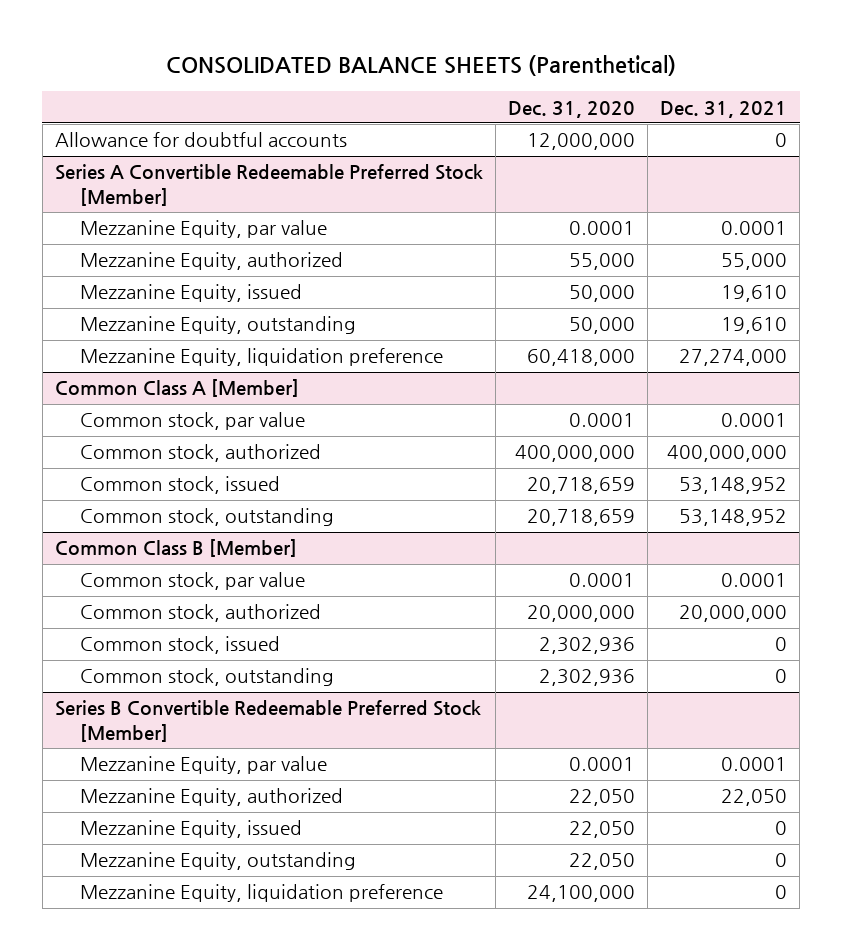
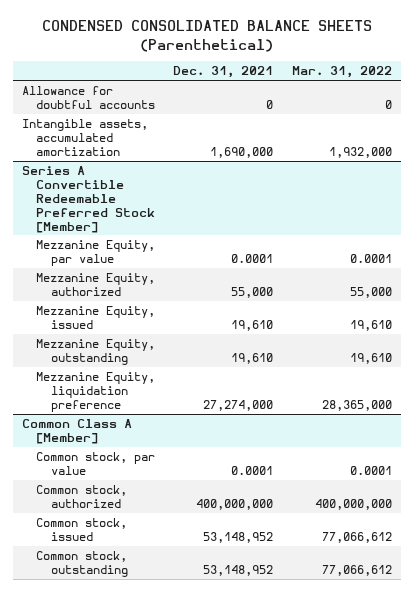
- CONSOLIDATED BALANCE SHEETS (Parenthetical)
+ CONDENSED CONSOLIDATED BALANCE SHEETS (Parenthetical)
- | Dec. 31, 2020 | Dec. 31, 2021
+ | Dec. 31, 2021 | Mar. 31, 2022
+ Intangible assets, accumulated amortization | 1,690,000 | 1,932,000
- Common Class B [Member]
- Common stock, par value | 0.0001 | 0.0001
- Common stock, authorized | 20,000,000 | 20,000,000
- Common stock, issued | 2,302,936 | 0
- Common stock, outstanding | 2,302,936 | 0
- Series B Convertible Redeemable Preferred Stock [Member]
- Mezzanine Equity, par value | 0.0001 | 0.0001
- Mezzanine Equity, authorized | 22,050 | 22,050
- Mezzanine Equity, issued | 22,050 | 0
- Mezzanine Equity, outstanding | 22,050 | 0
- Mezzanine Equity, liquidation preference | 24,100,000 | 0

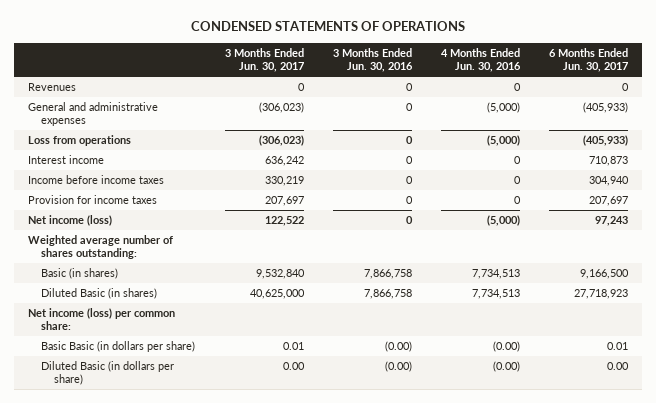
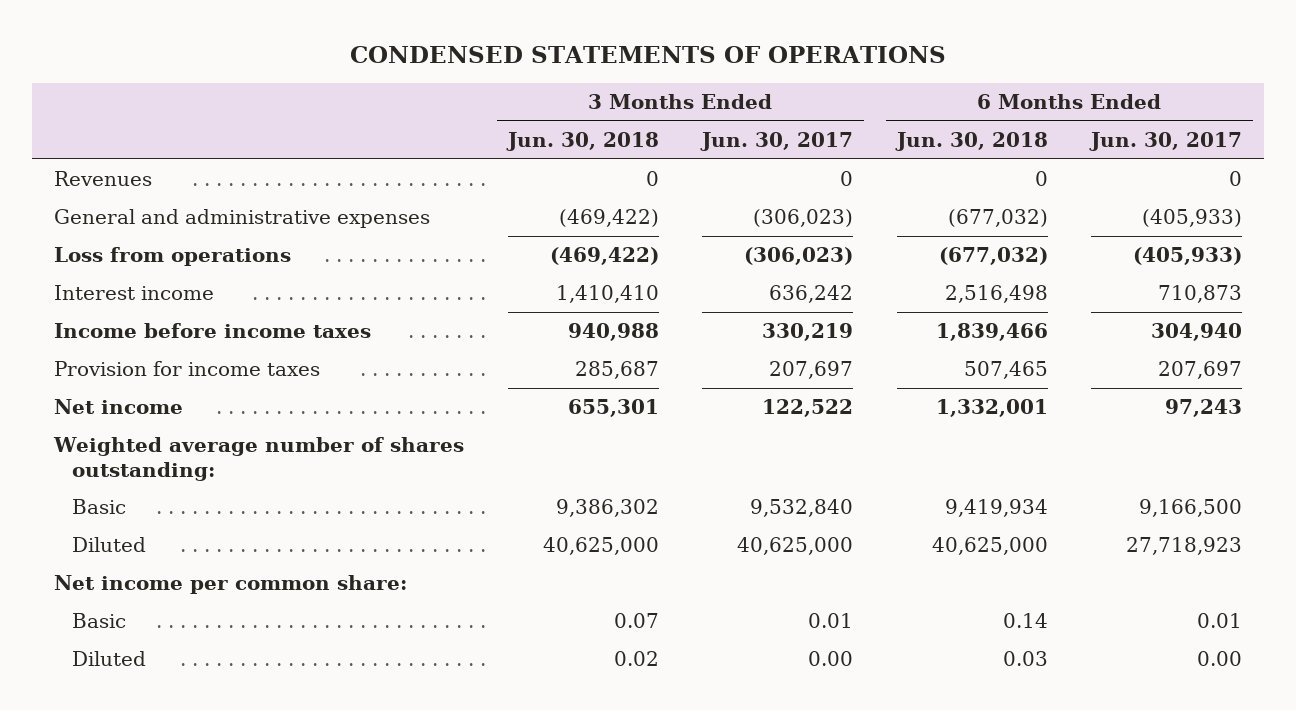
- | 3 Months Ended Jun. 30, 2017 | 3 Months Ended Jun. 30, 2016 | 4 Months Ended Jun. 30, 2016 | 6 Months Ended Jun. 30, 2017
+ | 3 Months Ended Jun. 30, 2018 | 3 Months Ended Jun. 30, 2017 | 6 Months Ended Jun. 30, 2018 | 6 Months Ended Jun. 30, 2017
- Net income (loss) | 122,522 | 0 | (5,000) | 97,243
+ Net income | 655,301 | 122,522 | 1,332,001 | 97,243
- Basic (in shares) | 9,532,840 | 7,866,758 | 7,734,513 | 9,166,500
- Diluted Basic (in shares) | 40,625,000 | 7,866,758 | 7,734,513 | 27,718,923
- Net income (loss) per common share:
- Basic Basic (in dollars per share) | 0.01 | (0.00) | (0.00) | 0.01
- Diluted Basic (in dollars per share) | 0.00 | (0.00) | (0.00) | 0.00
+ Basic | 9,386,302 | 9,532,840 | 9,419,934 | 9,166,500
+ Diluted | 40,625,000 | 40,625,000 | 40,625,000 | 27,718,923
+ Net income per common share:
+ Basic | 0.07 | 0.01 | 0.14 | 0.01
+ Diluted | 0.02 | 0.00 | 0.03 | 0.00

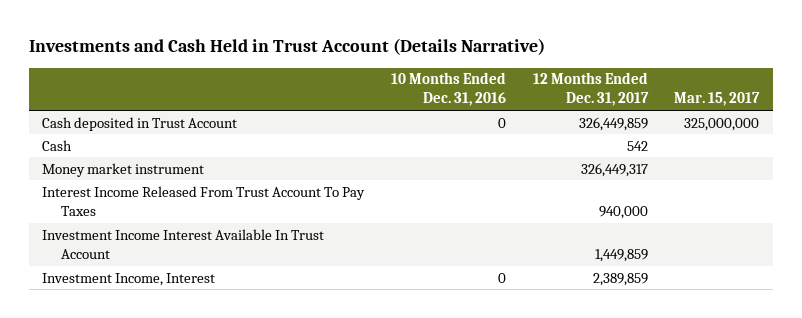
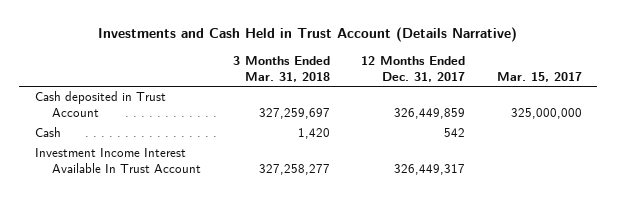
- | 10 Months Ended Dec. 31, 2016 | 12 Months Ended Dec. 31, 2017 | Mar. 15, 2017
+ | 3 Months Ended Mar. 31, 2018 | 12 Months Ended Dec. 31, 2017 | Mar. 15, 2017
- Money market instrument | | 326,449,317 |
- Interest Income Released From Trust Account To Pay Taxes | | 940,000 |
- Investment Income Interest Available In Trust Account | | 1,449,859 |
- Investment Income, Interest | 0 | 2,389,859 |
+ Investment Income Interest Available In Trust Account | 327,258,277 | 326,449,317 |

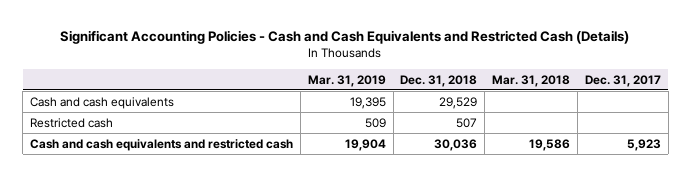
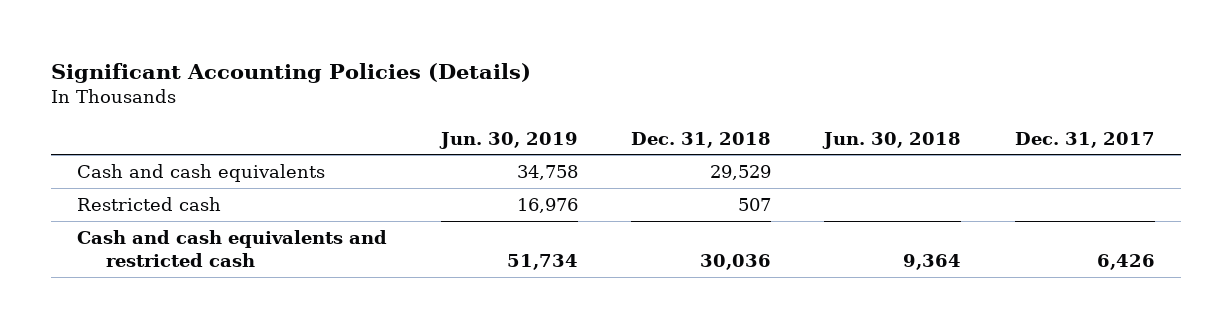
- Significant Accounting Policies - Cash and Cash Equivalents and Restricted Cash (Details)
+ Significant Accounting Policies (Details)
- | Mar. 31, 2019 | Dec. 31, 2018 | Mar. 31, 2018 | Dec. 31, 2017
+ | Jun. 30, 2019 | Dec. 31, 2018 | Jun. 30, 2018 | Dec. 31, 2017
- Cash and cash equivalents and restricted cash | 19,904 | 30,036 | 19,586 | 5,923
+ Cash and cash equivalents and restricted cash | 51,734 | 30,036 | 9,364 | 6,426

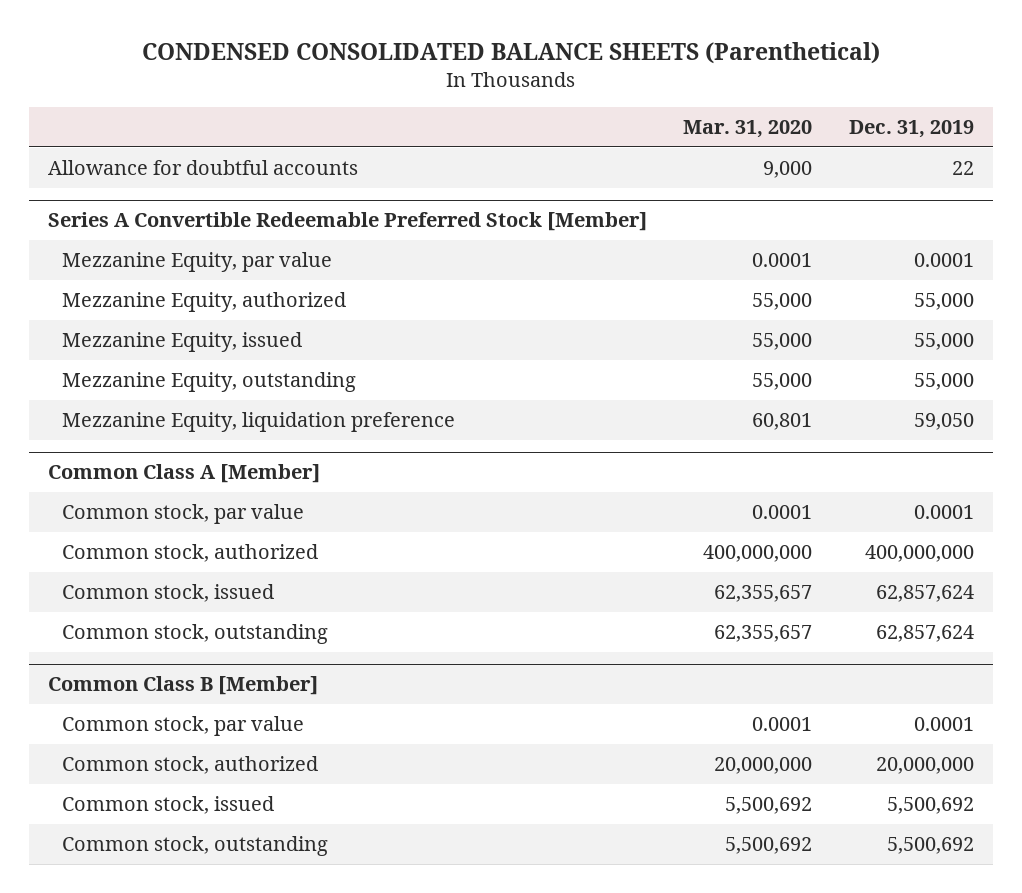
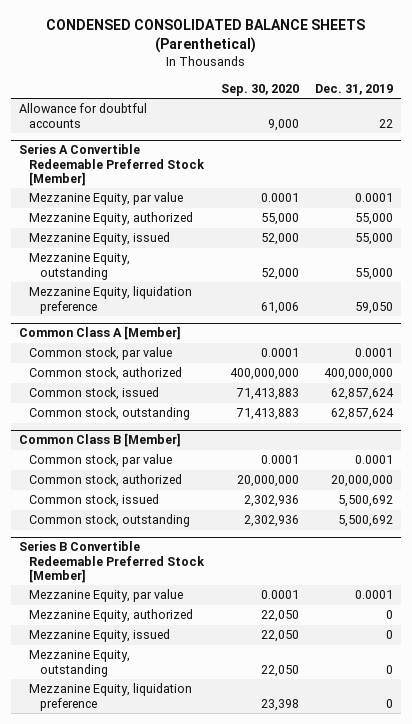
- | Mar. 31, 2020 | Dec. 31, 2019
+ | Sep. 30, 2020 | Dec. 31, 2019
+ Series B Convertible Redeemable Preferred Stock [Member]
+ Mezzanine Equity, par value | 0.0001 | 0.0001
+ Mezzanine Equity, authorized | 22,050 | 0
+ Mezzanine Equity, issued | 22,050 | 0
+ Mezzanine Equity, outstanding | 22,050 | 0
+ Mezzanine Equity, liquidation preference | 23,398 | 0

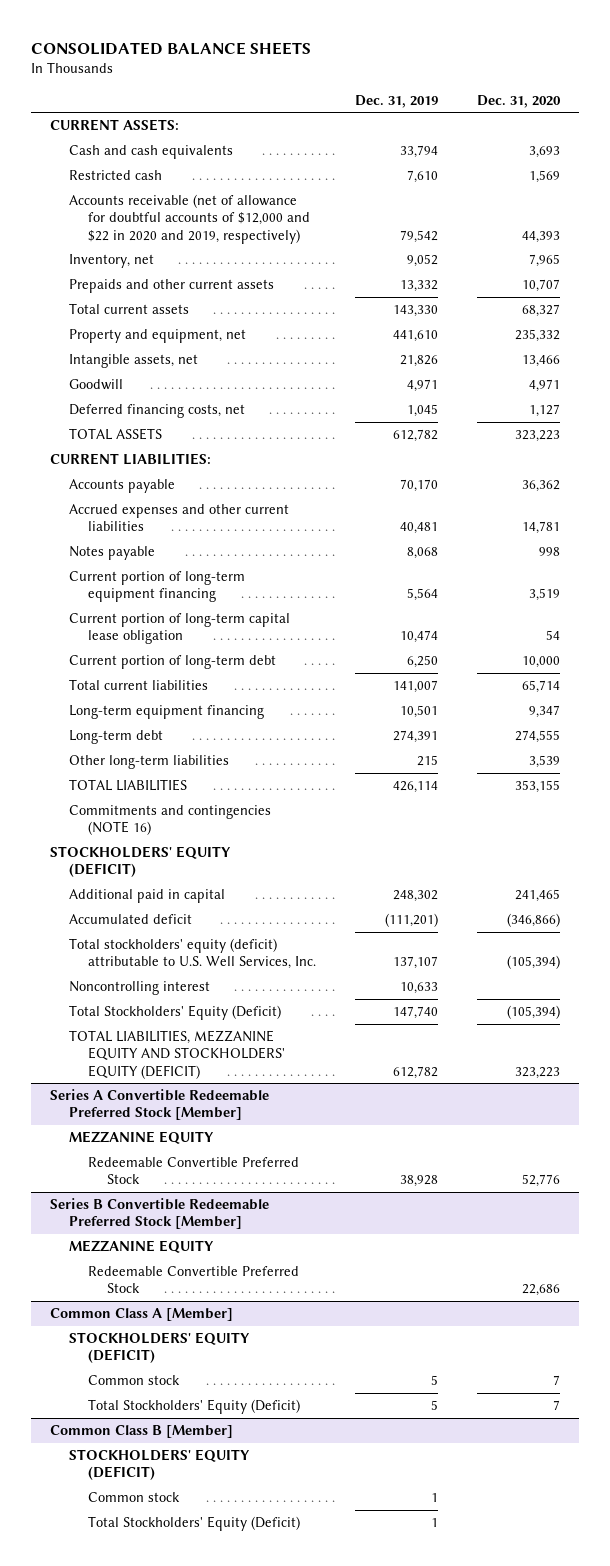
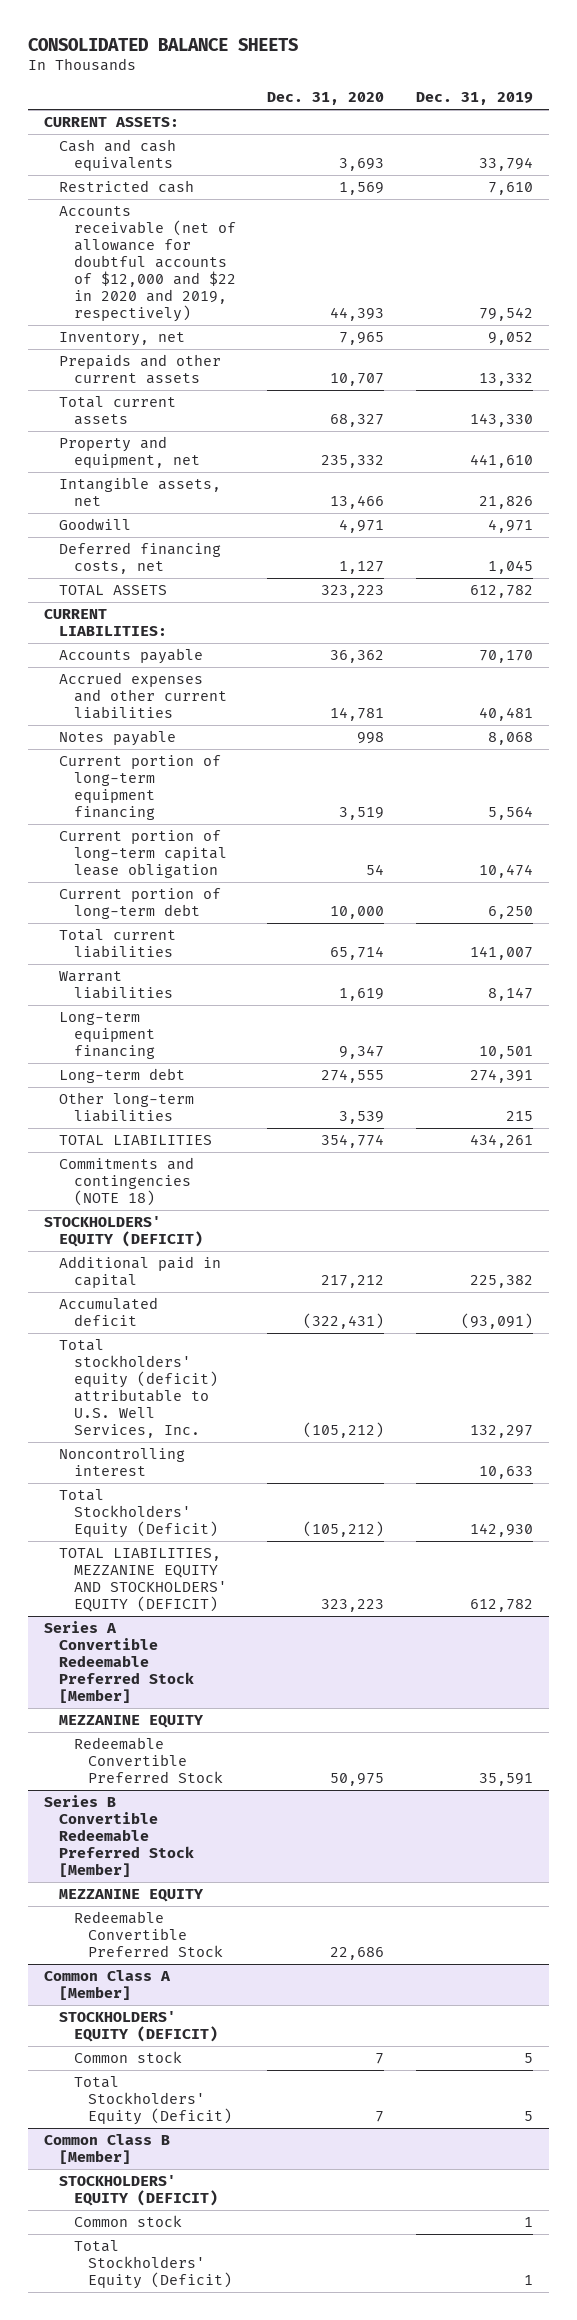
- | Dec. 31, 2019 | Dec. 31, 2020
+ | Dec. 31, 2020 | Dec. 31, 2019
+ Warrant liabilities | 1,619 | 8,147
- TOTAL LIABILITIES | 426,114 | 353,155
- Commitments and contingencies (NOTE 16)
+ TOTAL LIABILITIES | 354,774 | 434,261
+ Commitments and contingencies (NOTE 18)
- Additional paid in capital | 248,302 | 241,465
- Accumulated deficit | (111,201) | (346,866)
- Total stockholders' equity (deficit) attributable to U.S. Well Services, Inc. | 137,107 | (105,394)
+ Additional paid in capital | 217,212 | 225,382
+ Accumulated deficit | (322,431) | (93,091)
+ Total stockholders' equity (deficit) attributable to U.S. Well Services, Inc. | (105,212) | 132,297
- Total Stockholders' Equity (Deficit) | 147,740 | (105,394)
+ Total Stockholders' Equity (Deficit) | (105,212) | 142,930
@ Series A Convertible Redeemable Preferred Stock [Member]
- Redeemable Convertible Preferred Stock | 38,928 | 52,776
+ Redeemable Convertible Preferred Stock | 50,975 | 35,591

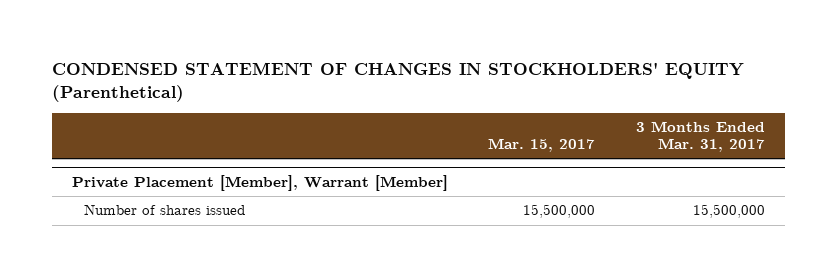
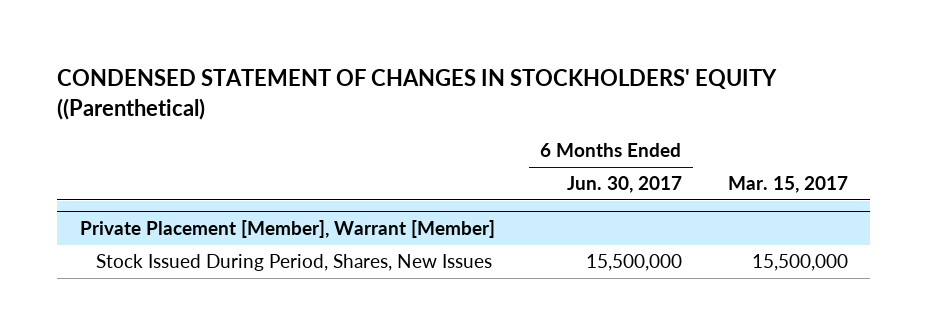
- CONDENSED STATEMENT OF CHANGES IN STOCKHOLDERS' EQUITY (Parenthetical)
+ CONDENSED STATEMENT OF CHANGES IN STOCKHOLDERS' EQUITY ((Parenthetical)
- | Mar. 15, 2017 | 3 Months Ended Mar. 31, 2017
+ | 6 Months Ended Jun. 30, 2017 | Mar. 15, 2017
@ Private Placement [Member], Warrant [Member]
- Number of shares issued | 15,500,000 | 15,500,000
+ Stock Issued During Period, Shares, New Issues | 15,500,000 | 15,500,000

